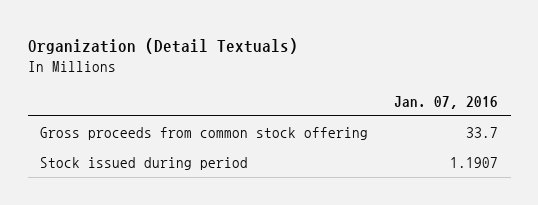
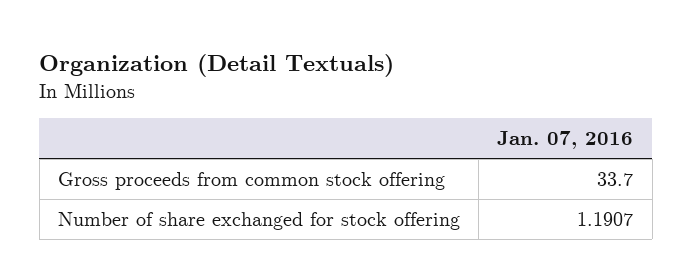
- Stock issued during period | 1.1907
+ Number of share exchanged for stock offering | 1.1907

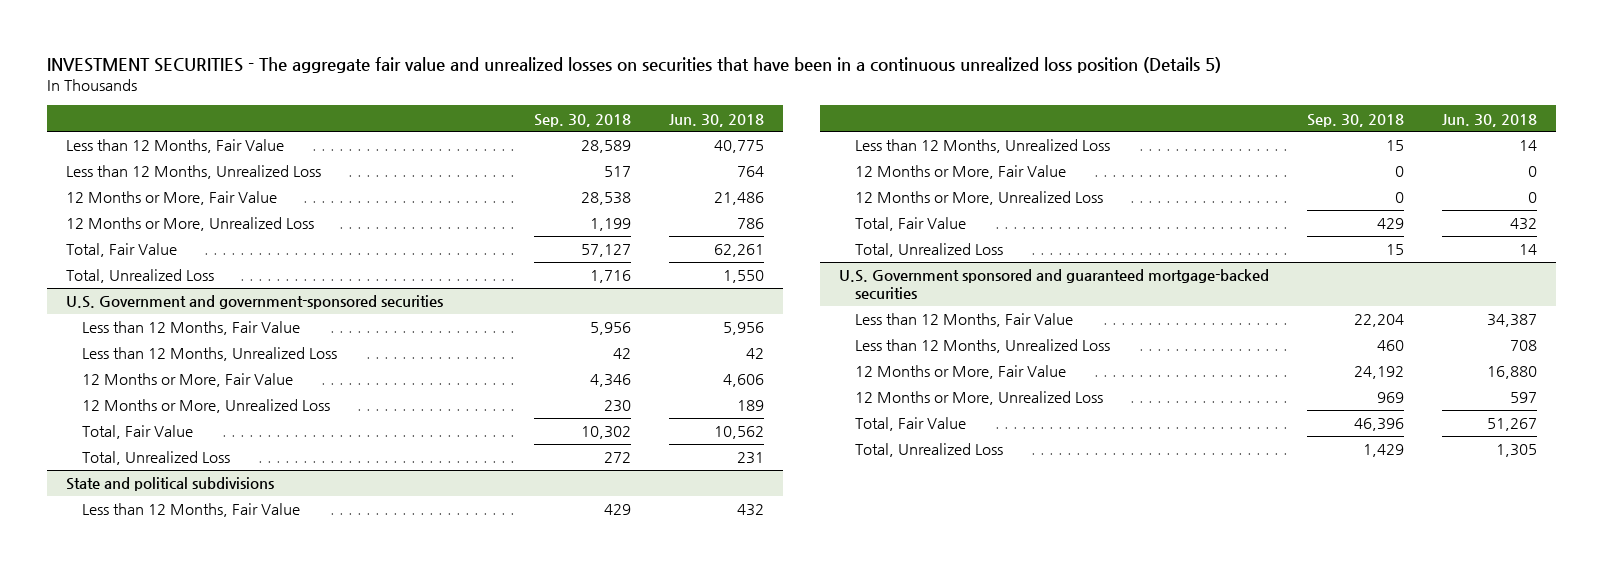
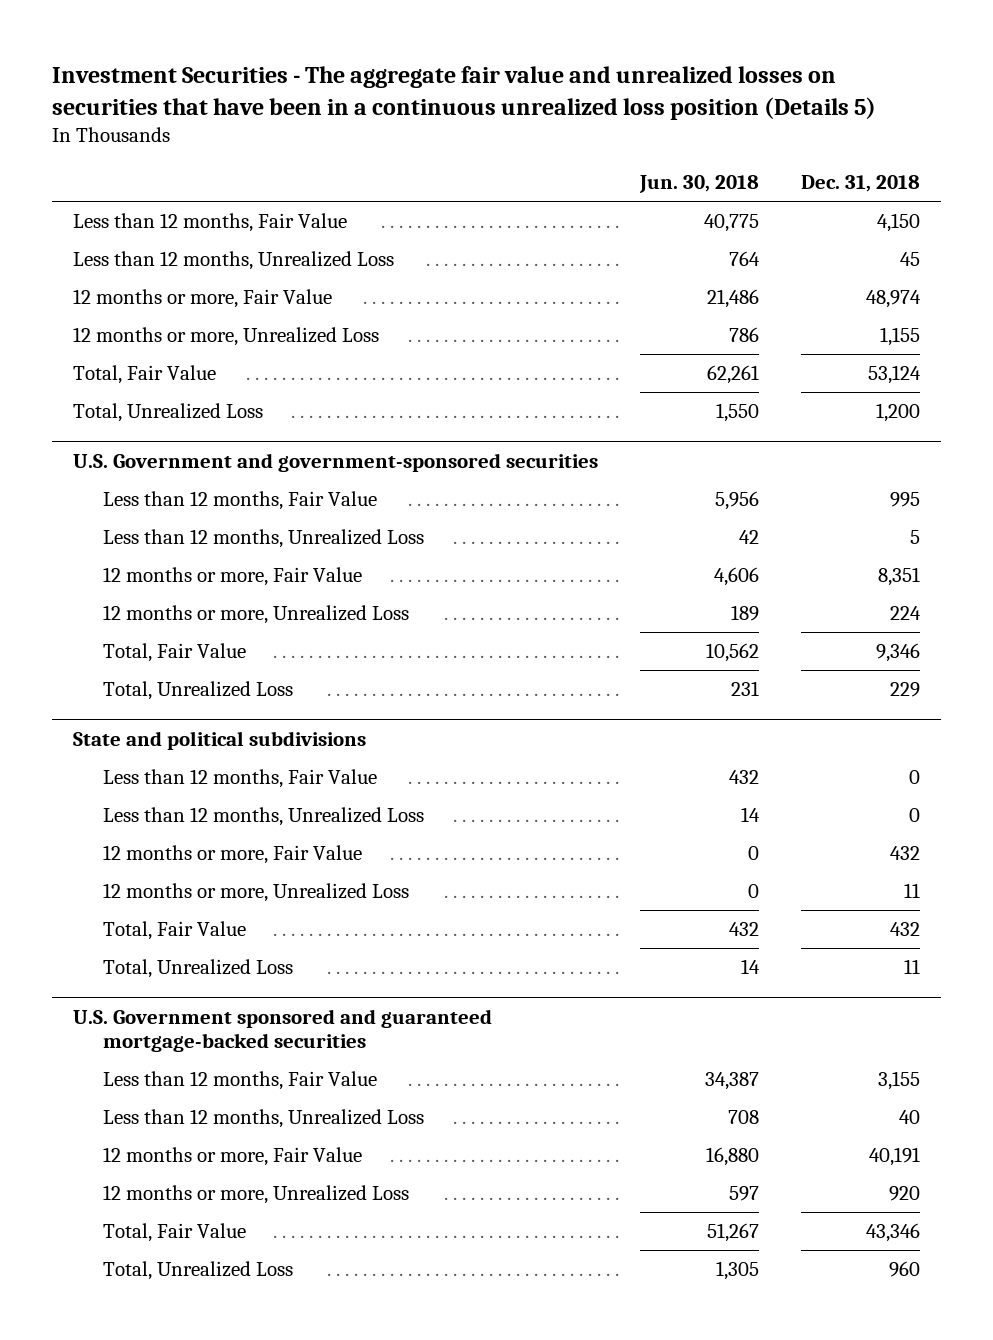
- INVESTMENT SECURITIES - The aggregate fair value and unrealized losses on securities that have been in a continuous unrealized loss position (Details 5)
+ Investment Securities - The aggregate fair value and unrealized losses on securities that have been in a continuous unrealized loss position (Details 5)
- | Sep. 30, 2018 | Jun. 30, 2018
+ | Jun. 30, 2018 | Dec. 31, 2018
- Less than 12 Months, Fair Value | 28,589 | 40,775
- Less than 12 Months, Unrealized Loss | 517 | 764
- 12 Months or More, Fair Value | 28,538 | 21,486
- 12 Months or More, Unrealized Loss | 1,199 | 786
+ Less than 12 months, Fair Value | 40,775 | 4,150
+ Less than 12 months, Unrealized Loss | 764 | 45
+ 12 months or more, Fair Value | 21,486 | 48,974
+ 12 months or more, Unrealized Loss | 786 | 1,155
@ U.S. Government and government-sponsored securities
- Less than 12 Months, Fair Value | 5,956 | 5,956
- Less than 12 Months, Unrealized Loss | 42 | 42
- 12 Months or More, Fair Value | 4,346 | 4,606
- 12 Months or More, Unrealized Loss | 230 | 189
+ Less than 12 months, Fair Value | 5,956 | 995
+ Less than 12 months, Unrealized Loss | 42 | 5
+ 12 months or more, Fair Value | 4,606 | 8,351
+ 12 months or more, Unrealized Loss | 189 | 224
@ State and political subdivisions
- Less than 12 Months, Fair Value | 429 | 432
- Less than 12 Months, Unrealized Loss | 15 | 14
- 12 Months or More, Fair Value | 0 | 0
- 12 Months or More, Unrealized Loss | 0 | 0
+ Less than 12 months, Fair Value | 432 | 0
+ Less than 12 months, Unrealized Loss | 14 | 0
+ 12 months or more, Fair Value | 0 | 432
+ 12 months or more, Unrealized Loss | 0 | 11
@ U.S. Government sponsored and guaranteed mortgage-backed securities
- Less than 12 Months, Fair Value | 22,204 | 34,387
- Less than 12 Months, Unrealized Loss | 460 | 708
- 12 Months or More, Fair Value | 24,192 | 16,880
- 12 Months or More, Unrealized Loss | 969 | 597
+ Less than 12 months, Fair Value | 34,387 | 3,155
+ Less than 12 months, Unrealized Loss | 708 | 40
+ 12 months or more, Fair Value | 16,880 | 40,191
+ 12 months or more, Unrealized Loss | 597 | 920

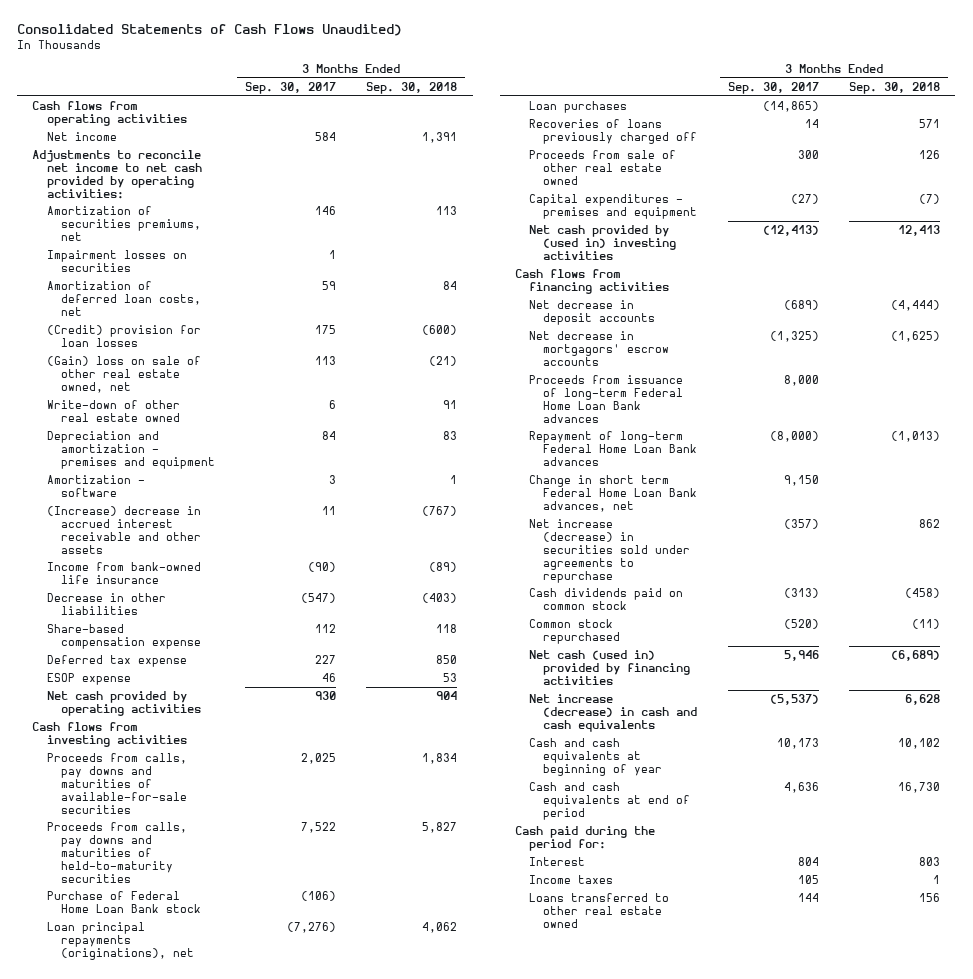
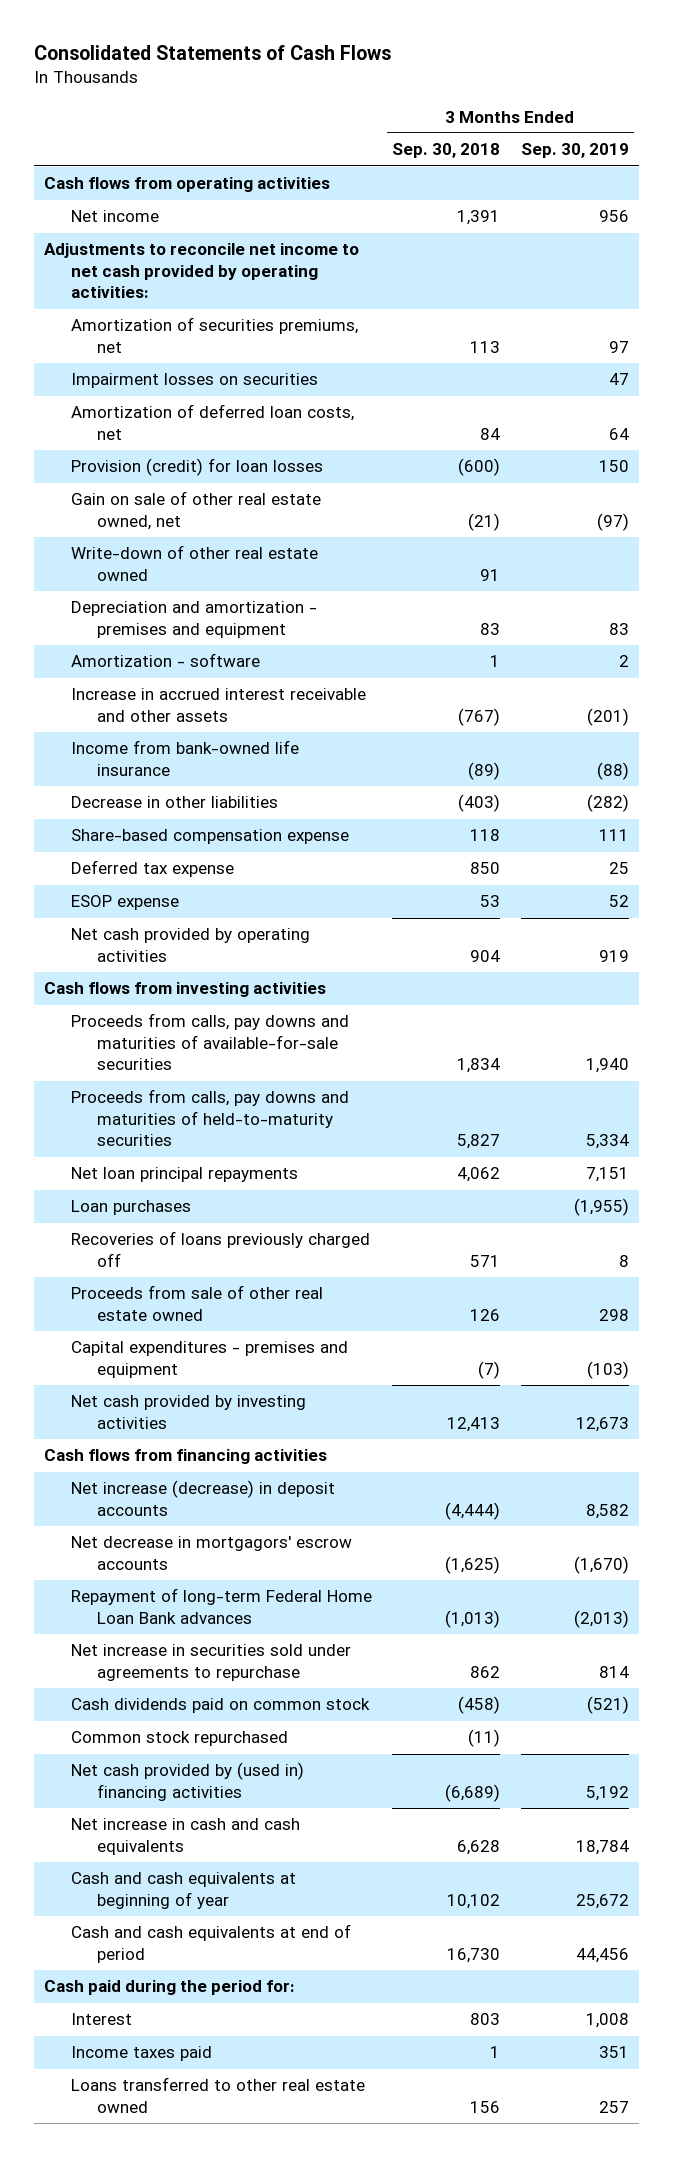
- Consolidated Statements of Cash Flows Unaudited)
+ Consolidated Statements of Cash Flows
- | 3 Months Ended Sep. 30, 2017 | 3 Months Ended Sep. 30, 2018
+ | 3 Months Ended Sep. 30, 2018 | 3 Months Ended Sep. 30, 2019
- (Credit) provision for loan losses | 175 | (600)
- (Gain) loss on sale of other real estate owned, net | 113 | (21)
+ Provision (credit) for loan losses | (600) | 150
+ Gain on sale of other real estate owned, net | (21) | (97)
- (Increase) decrease in accrued interest receivable and other assets | 11 | (767)
+ Increase in accrued interest receivable and other assets | (767) | (201)
- Purchase of Federal Home Loan Bank stock | (106) |
- Loan principal repayments (originations), net | (7,276) | 4,062
+ Net loan principal repayments | 4,062 | 7,151
- Net cash provided by (used in) investing activities | (12,413) | 12,413
+ Net cash provided by investing activities | 12,413 | 12,673
- Net decrease in deposit accounts | (689) | (4,444)
+ Net increase (decrease) in deposit accounts | (4,444) | 8,582
- Proceeds from issuance of long-term Federal Home Loan Bank advances | 8,000 |
- Change in short term Federal Home Loan Bank advances, net | 9,150 |
- Net increase (decrease) in securities sold under agreements to repurchase | (357) | 862
+ Net increase in securities sold under agreements to repurchase | 862 | 814
- Net cash (used in) provided by financing activities | 5,946 | (6,689)
- Net increase (decrease) in cash and cash equivalents | (5,537) | 6,628
+ Net cash provided by (used in) financing activities | (6,689) | 5,192
+ Net increase in cash and cash equivalents | 6,628 | 18,784
- Income taxes | 105 | 1
+ Income taxes paid | 1 | 351

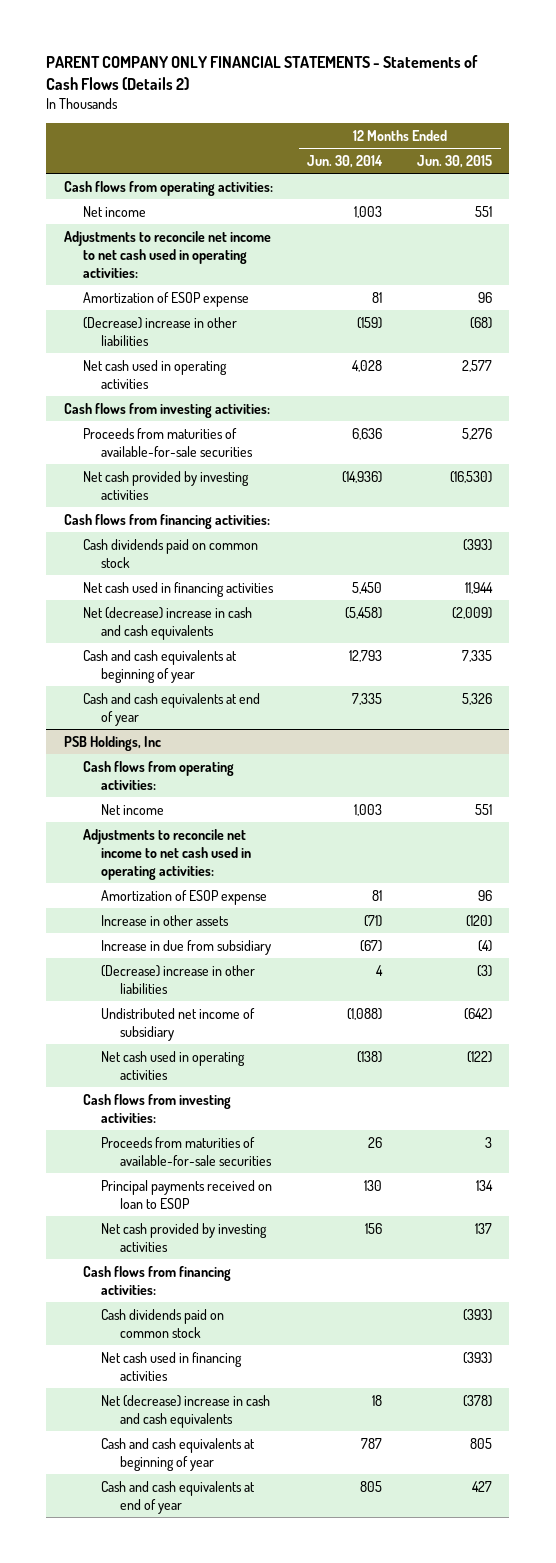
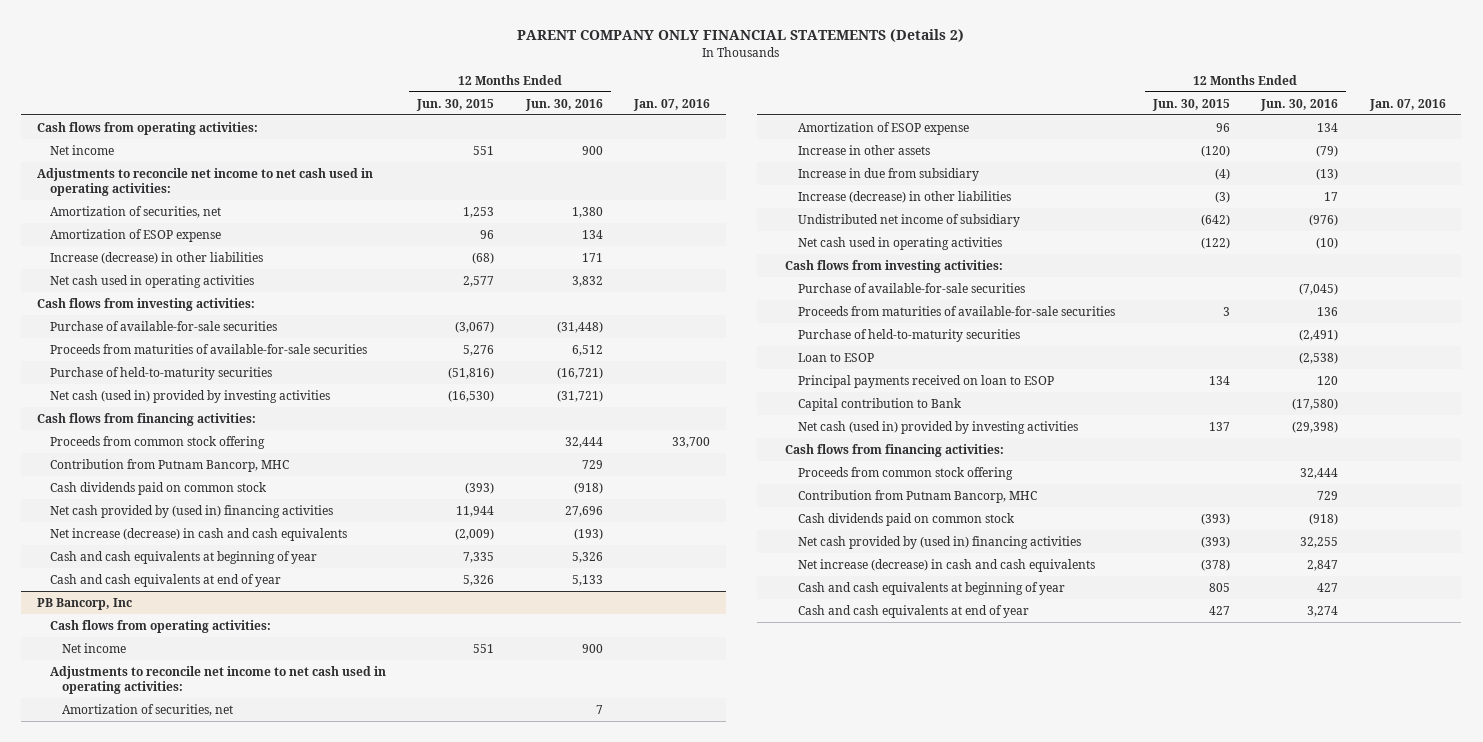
- PARENT COMPANY ONLY FINANCIAL STATEMENTS - Statements of Cash Flows (Details 2)
+ PARENT COMPANY ONLY FINANCIAL STATEMENTS (Details 2)
- | 12 Months Ended Jun. 30, 2014 | 12 Months Ended Jun. 30, 2015
+ | 12 Months Ended Jun. 30, 2015 | 12 Months Ended Jun. 30, 2016 | Jan. 07, 2016
+ Amortization of securities, net | 1,253 | 1,380 |
- (Decrease) increase in other liabilities | (159) | (68)
+ Increase (decrease) in other liabilities | (68) | 171 |
+ Purchase of available-for-sale securities | (3,067) | (31,448) |
- Net cash provided by investing activities | (14,936) | (16,530)
+ Purchase of held-to-maturity securities | (51,816) | (16,721) |
+ Net cash (used in) provided by investing activities | (16,530) | (31,721) |
+ Proceeds from common stock offering | | 32,444 | 33,700
+ Contribution from Putnam Bancorp, MHC | | 729 |
- Net cash used in financing activities | 5,450 | 11,944
- Net (decrease) increase in cash and cash equivalents | (5,458) | (2,009)
+ Net cash provided by (used in) financing activities | 11,944 | 27,696 |
+ Net increase (decrease) in cash and cash equivalents | (2,009) | (193) |
- PSB Holdings, Inc
+ PB Bancorp, Inc
+ Amortization of securities, net | | 7 |
- (Decrease) increase in other liabilities | 4 | (3)
+ Increase (decrease) in other liabilities | (3) | 17 |
+ Purchase of available-for-sale securities | | (7,045) |
+ Purchase of held-to-maturity securities | | (2,491) |
+ Loan to ESOP | | (2,538) |
- Net cash provided by investing activities | 156 | 137
+ Capital contribution to Bank | | (17,580) |
+ Net cash (used in) provided by investing activities | 137 | (29,398) |
+ Proceeds from common stock offering | | 32,444 |
+ Contribution from Putnam Bancorp, MHC | | 729 |
- Net cash used in financing activities | | (393)
- Net (decrease) increase in cash and cash equivalents | 18 | (378)
+ Net cash provided by (used in) financing activities | (393) | 32,255 |
+ Net increase (decrease) in cash and cash equivalents | (378) | 2,847 |

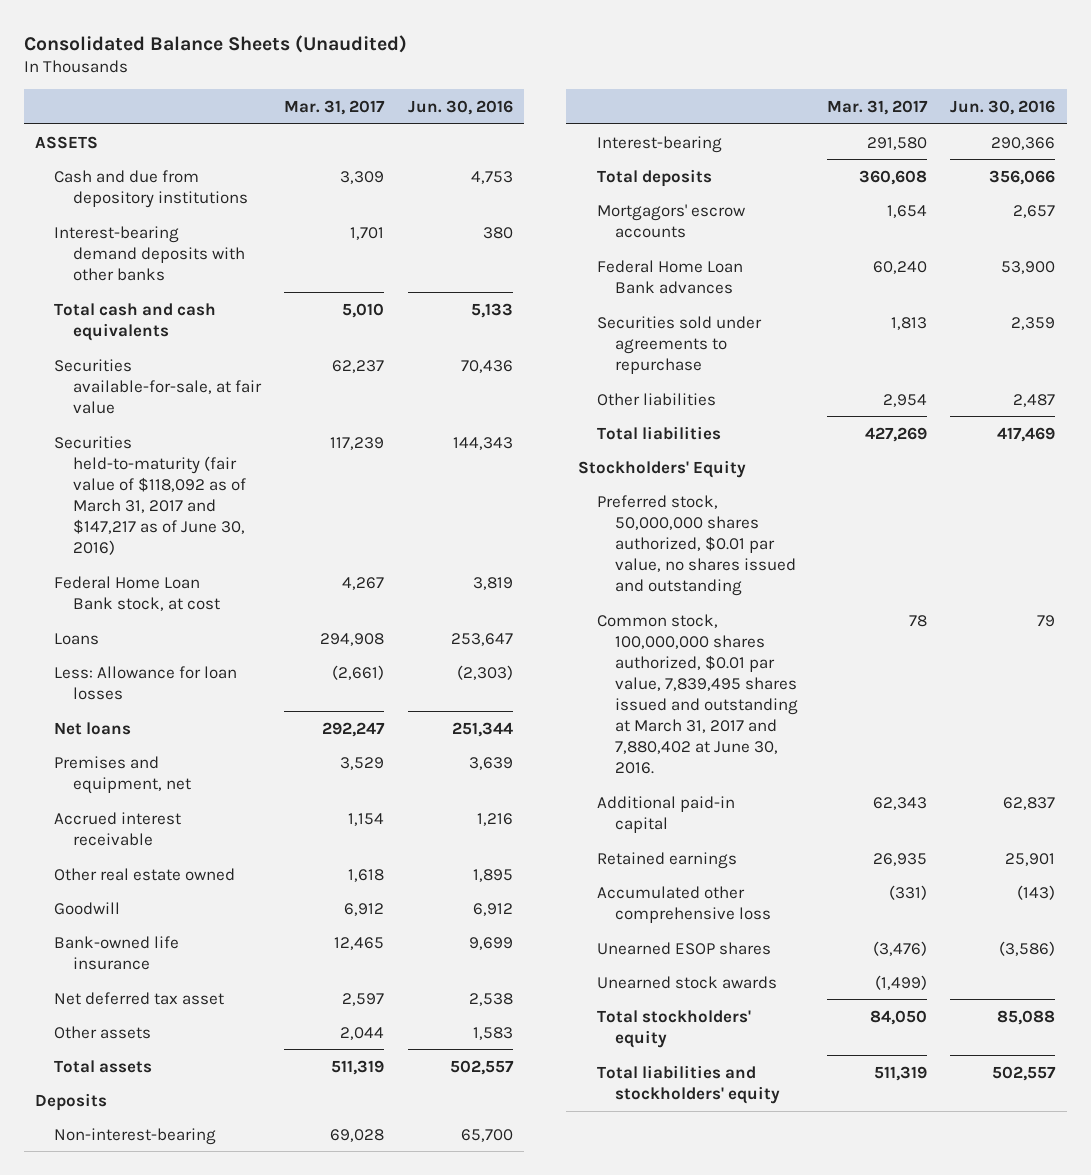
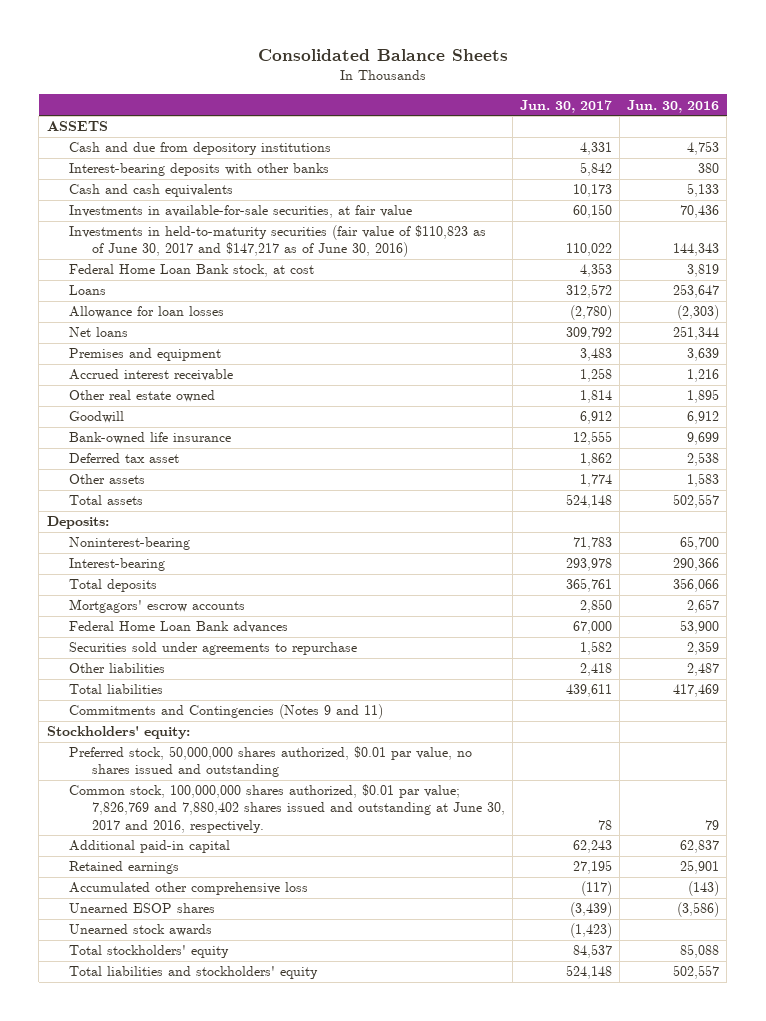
- Consolidated Balance Sheets (Unaudited)
+ Consolidated Balance Sheets
- | Mar. 31, 2017 | Jun. 30, 2016
+ | Jun. 30, 2017 | Jun. 30, 2016
- Interest-bearing demand deposits with other banks | 1,701 | 380
- Total cash and cash equivalents | 5,010 | 5,133
- Securities available-for-sale, at fair value | 62,237 | 70,436
- Securities held-to-maturity (fair value of $118,092 as of March 31, 2017 and $147,217 as of June 30, 2016) | 117,239 | 144,343
+ Interest-bearing deposits with other banks | 5,842 | 380
+ Cash and cash equivalents | 10,173 | 5,133
+ Investments in available-for-sale securities, at fair value | 60,150 | 70,436
+ Investments in held-to-maturity securities (fair value of $110,823 as of June 30, 2017 and $147,217 as of June 30, 2016) | 110,022 | 144,343
- Less: Allowance for loan losses | (2,661) | (2,303)
+ Allowance for loan losses | (2,780) | (2,303)
- Premises and equipment, net | 3,529 | 3,639
+ Premises and equipment | 3,483 | 3,639
- Net deferred tax asset | 2,597 | 2,538
+ Deferred tax asset | 1,862 | 2,538
- Deposits
- Non-interest-bearing | 69,028 | 65,700
+ Deposits:
+ Noninterest-bearing | 71,783 | 65,700
- Stockholders' Equity
+ Commitments and Contingencies (Notes 9 and 11)
+ Stockholders' equity:
- Common stock, 100,000,000 shares authorized, $0.01 par value, 7,839,495 shares issued and outstanding at March 31, 2017 and 7,880,402 at June 30, 2016. | 78 | 79
+ Common stock, 100,000,000 shares authorized, $0.01 par value; 7,826,769 and 7,880,402 shares issued and outstanding at June 30, 2017 and 2016, respectively. | 78 | 79

